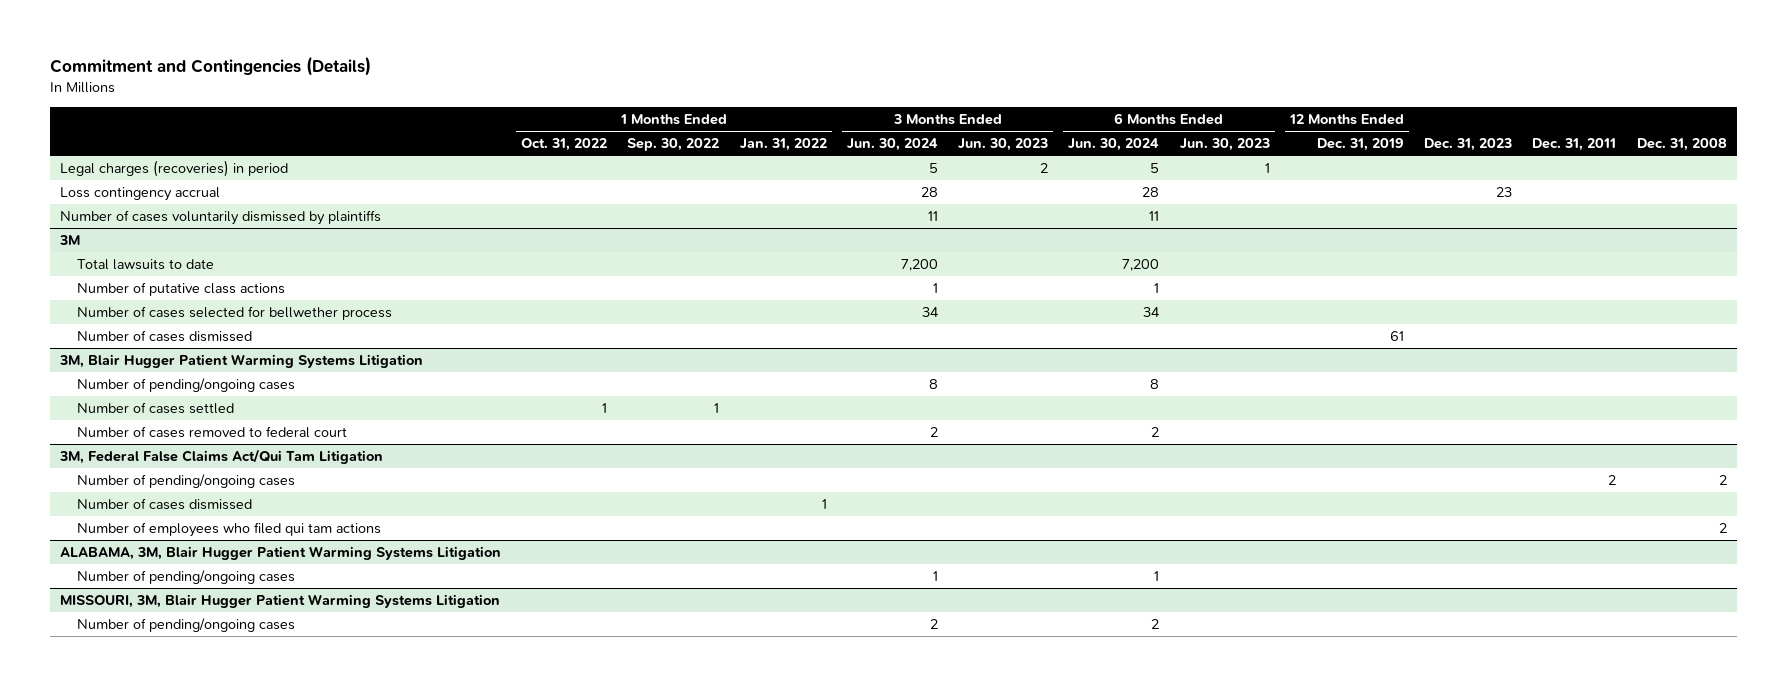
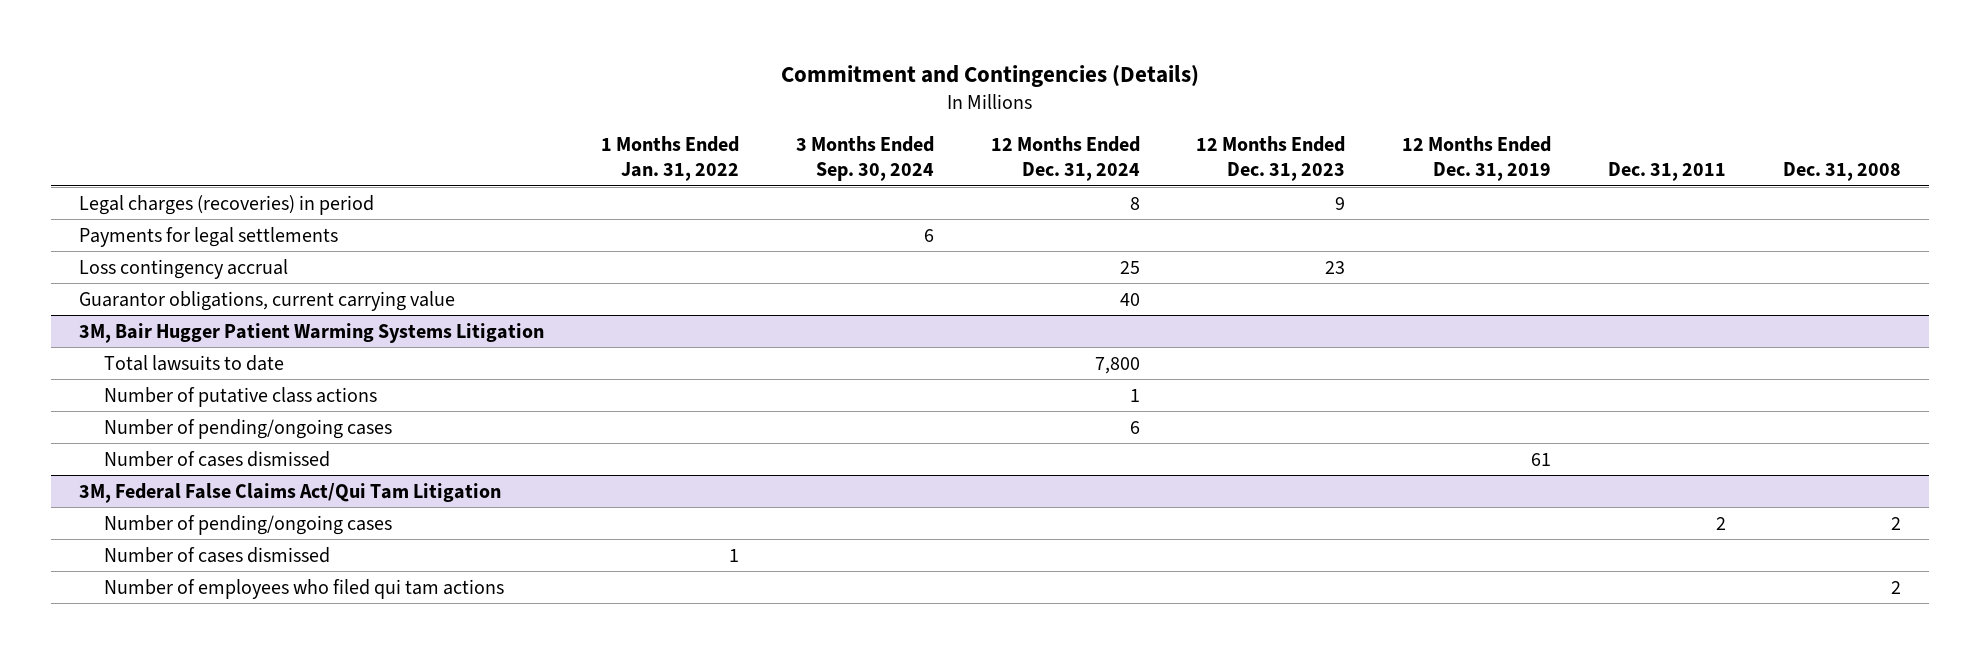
- | 1 Months Ended Oct. 31, 2022 | 1 Months Ended Sep. 30, 2022 | 1 Months Ended Jan. 31, 2022 | 3 Months Ended Jun. 30, 2024 | 3 Months Ended Jun. 30, 2023 | 6 Months Ended Jun. 30, 2024 | 6 Months Ended Jun. 30, 2023 | 12 Months Ended Dec. 31, 2019 | Dec. 31, 2023 | Dec. 31, 2011 | Dec. 31, 2008
+ | 1 Months Ended Jan. 31, 2022 | 3 Months Ended Sep. 30, 2024 | 12 Months Ended Dec. 31, 2024 | 12 Months Ended Dec. 31, 2023 | 12 Months Ended Dec. 31, 2019 | Dec. 31, 2011 | Dec. 31, 2008
+ Payments for legal settlements | | 6 | | | | |
- Number of cases voluntarily dismissed by plaintiffs | | | | 11 | | 11 | | | | |
- 3M
- Total lawsuits to date | | | | 7,200 | | 7,200 | | | | |
- Number of putative class actions | | | | 1 | | 1 | | | | |
- Number of cases selected for bellwether process | | | | 34 | | 34 | | | | |
- Number of cases dismissed | | | | | | | | 61 | | |
- 3M, Blair Hugger Patient Warming Systems Litigation
+ Guarantor obligations, current carrying value | | | 40 | | | |
+ 3M, Bair Hugger Patient Warming Systems Litigation
+ Total lawsuits to date | | | 7,800 | | | |
+ Number of putative class actions | | | 1 | | | |
- Number of cases settled | 1 | 1 | | | | | | | | |
- Number of cases removed to federal court | | | | 2 | | 2 | | | | |
+ Number of cases dismissed | | | | | 61 | |
- ALABAMA, 3M, Blair Hugger Patient Warming Systems Litigation
- Number of pending/ongoing cases | | | | 1 | | 1 | | | | |
- MISSOURI, 3M, Blair Hugger Patient Warming Systems Litigation
- Number of pending/ongoing cases | | | | 2 | | 2 | | | | |

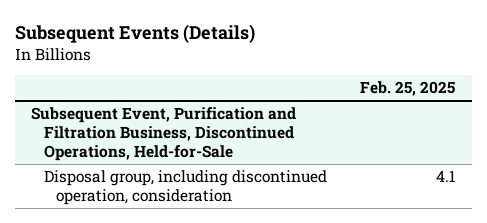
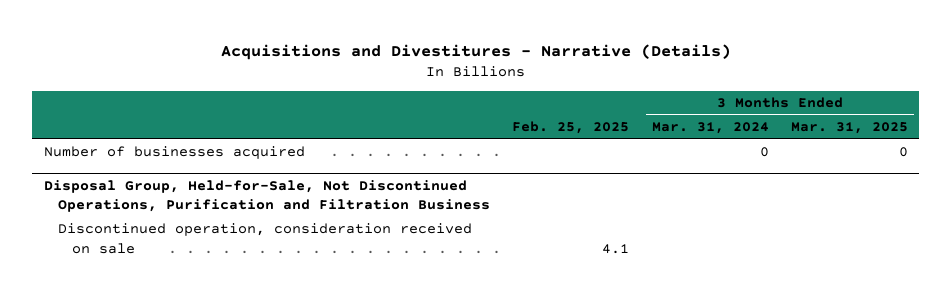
- Subsequent Events (Details)
+ Acquisitions and Divestitures - Narrative (Details)
- | Feb. 25, 2025
+ | Feb. 25, 2025 | 3 Months Ended Mar. 31, 2024 | 3 Months Ended Mar. 31, 2025
- Subsequent Event, Purification and Filtration Business, Discontinued Operations, Held-for-Sale
- Disposal group, including discontinued operation, consideration | 4.1
+ Number of businesses acquired | | 0 | 0
+ Disposal Group, Held-for-Sale, Not Discontinued Operations, Purification and Filtration Business
+ Discontinued operation, consideration received on sale | 4.1 | |

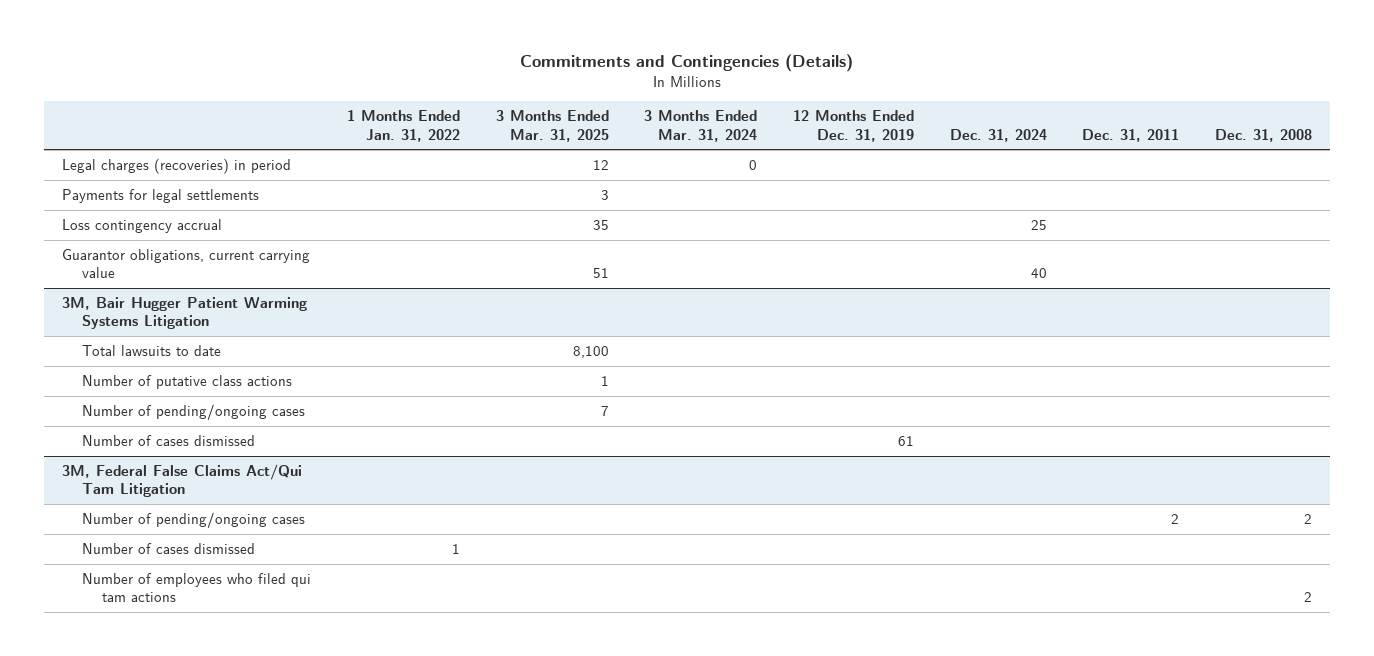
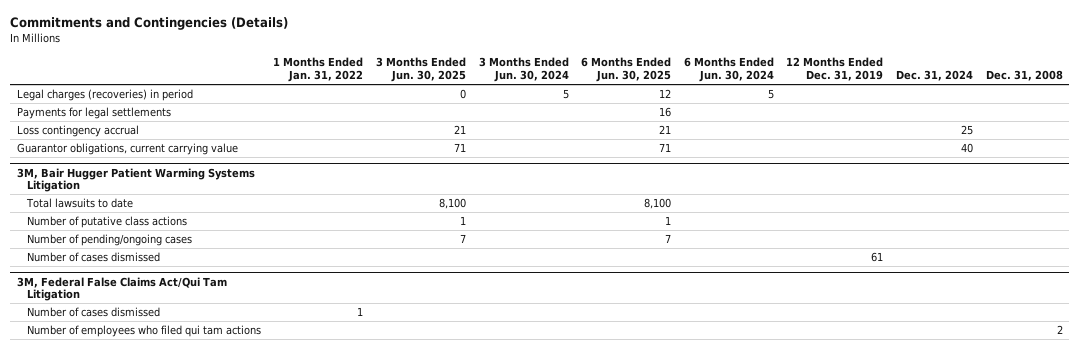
- | 1 Months Ended Jan. 31, 2022 | 3 Months Ended Mar. 31, 2025 | 3 Months Ended Mar. 31, 2024 | 12 Months Ended Dec. 31, 2019 | Dec. 31, 2024 | Dec. 31, 2011 | Dec. 31, 2008
+ | 1 Months Ended Jan. 31, 2022 | 3 Months Ended Jun. 30, 2025 | 3 Months Ended Jun. 30, 2024 | 6 Months Ended Jun. 30, 2025 | 6 Months Ended Jun. 30, 2024 | 12 Months Ended Dec. 31, 2019 | Dec. 31, 2024 | Dec. 31, 2008
@ 3M, Federal False Claims Act/Qui Tam Litigation
- Number of pending/ongoing cases | | | | | | 2 | 2

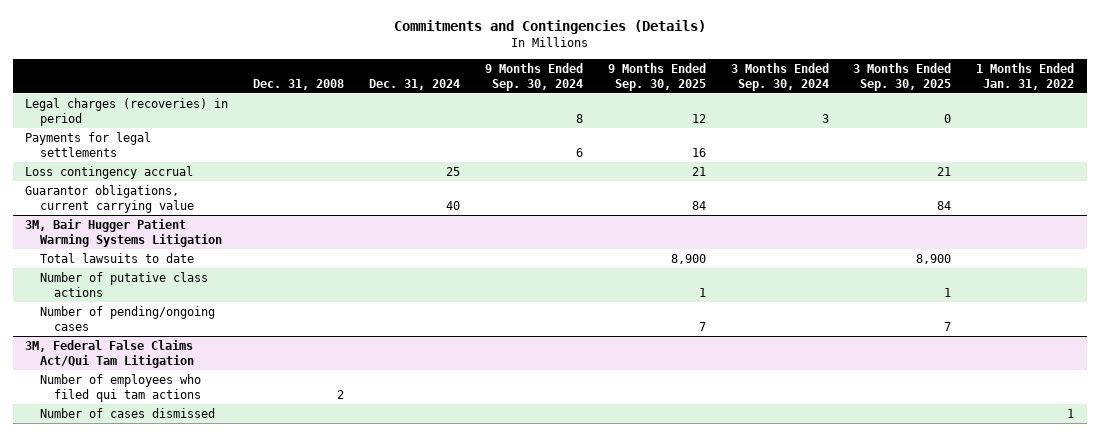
- | 1 Months Ended Jan. 31, 2022 | 3 Months Ended Jun. 30, 2025 | 3 Months Ended Jun. 30, 2024 | 6 Months Ended Jun. 30, 2025 | 6 Months Ended Jun. 30, 2024 | 12 Months Ended Dec. 31, 2019 | Dec. 31, 2024 | Dec. 31, 2008
+ | Dec. 31, 2008 | Dec. 31, 2024 | 9 Months Ended Sep. 30, 2024 | 9 Months Ended Sep. 30, 2025 | 3 Months Ended Sep. 30, 2024 | 3 Months Ended Sep. 30, 2025 | 1 Months Ended Jan. 31, 2022
@ 3M, Bair Hugger Patient Warming Systems Litigation
- Number of cases dismissed | | | | | | 61 | |
@ 3M, Federal False Claims Act/Qui Tam Litigation
moved down: Number of cases dismissed | | | | | | | 1

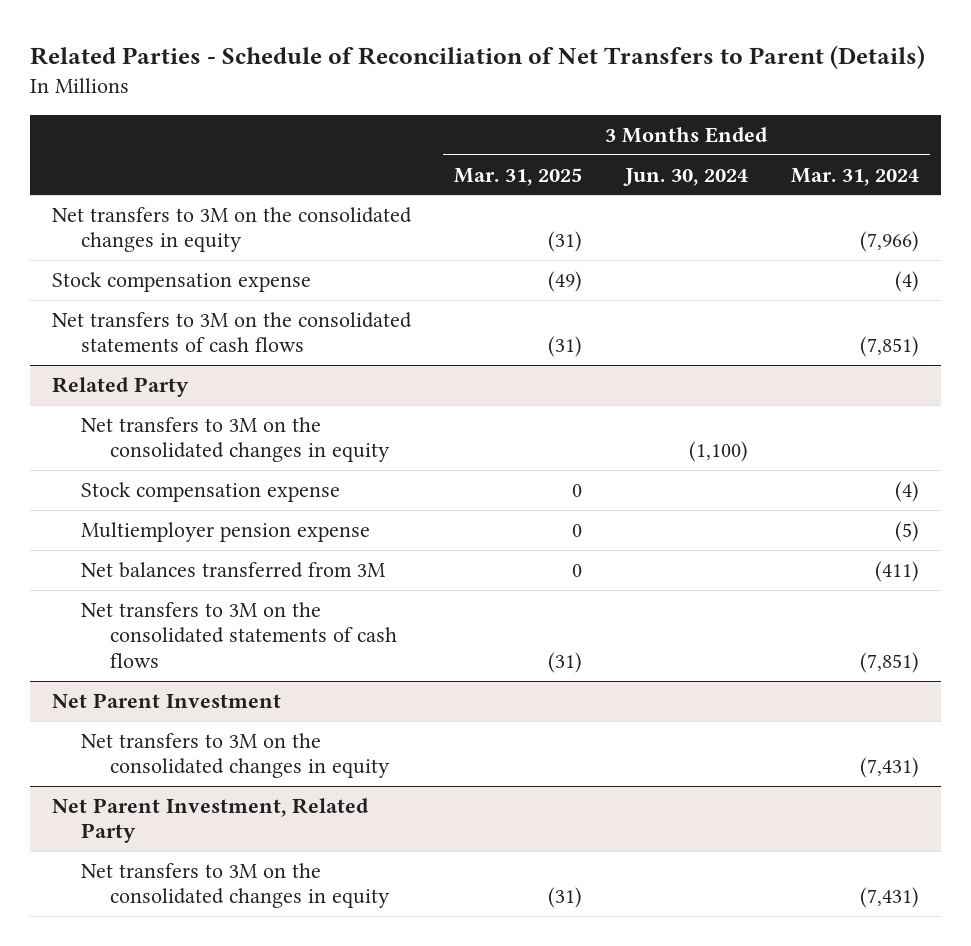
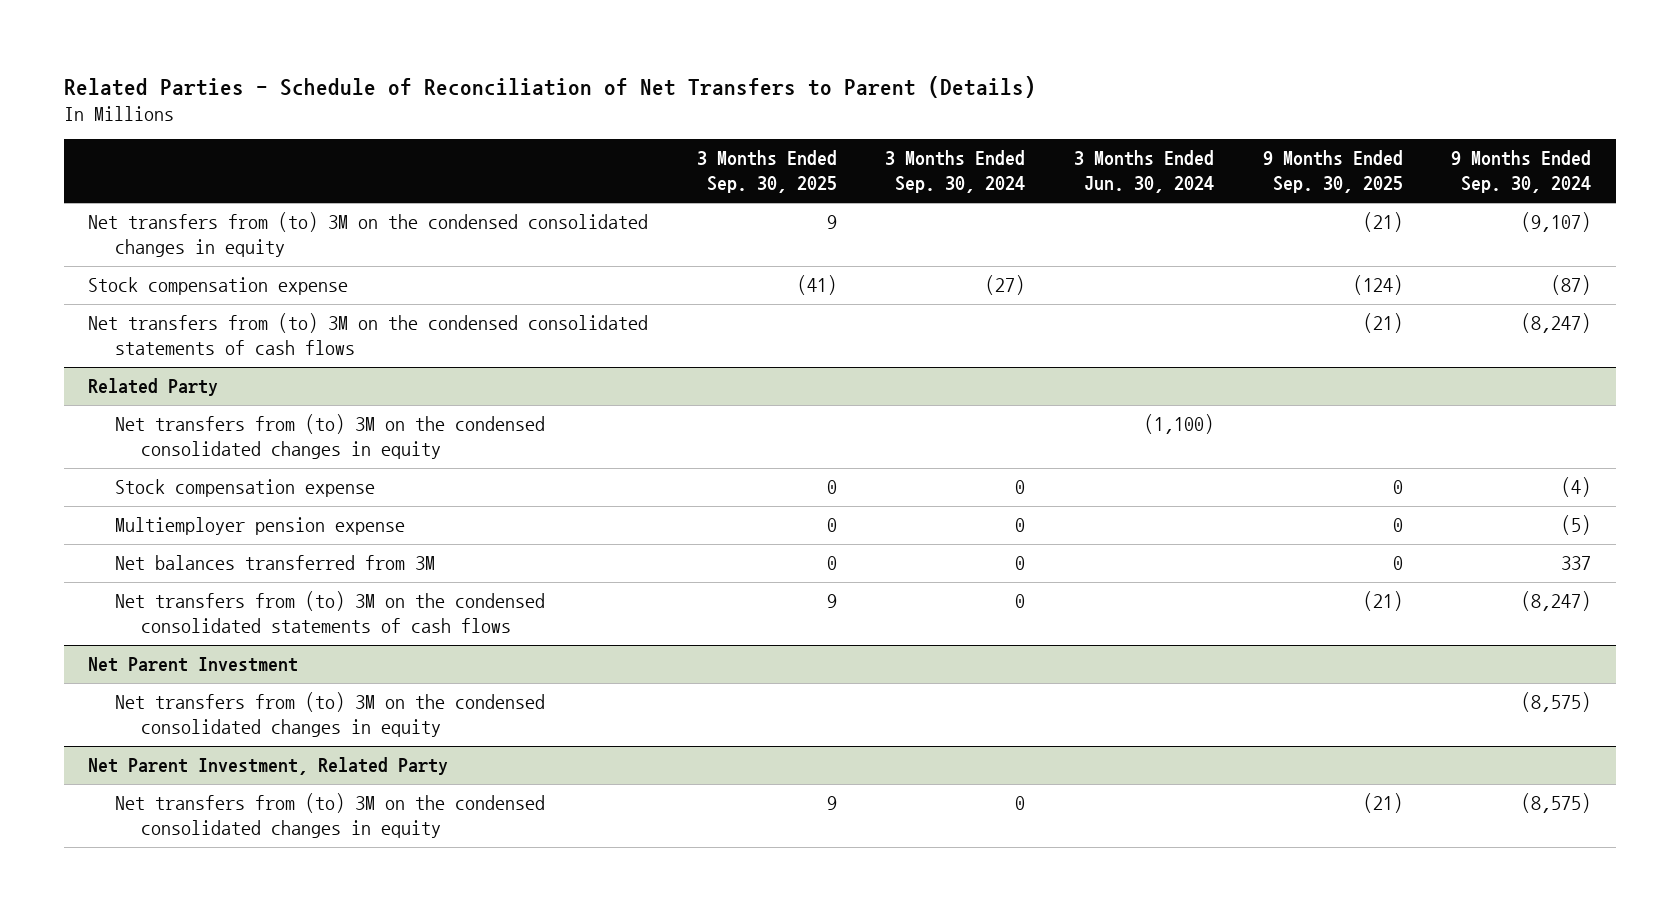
- | 3 Months Ended Mar. 31, 2025 | 3 Months Ended Jun. 30, 2024 | 3 Months Ended Mar. 31, 2024
+ | 3 Months Ended Sep. 30, 2025 | 3 Months Ended Sep. 30, 2024 | 3 Months Ended Jun. 30, 2024 | 9 Months Ended Sep. 30, 2025 | 9 Months Ended Sep. 30, 2024
- Net transfers to 3M on the consolidated changes in equity | (31) | | (7,966)
+ Net transfers from (to) 3M on the condensed consolidated changes in equity | 9 | | | (21) | (9,107)
- Net transfers to 3M on the consolidated statements of cash flows | (31) | | (7,851)
+ Net transfers from (to) 3M on the condensed consolidated statements of cash flows | | | | (21) | (8,247)
@ Related Party
- Net transfers to 3M on the consolidated changes in equity | | (1,100) |
+ Net transfers from (to) 3M on the condensed consolidated changes in equity | | | (1,100) | |
- Net transfers to 3M on the consolidated statements of cash flows | (31) | | (7,851)
+ Net transfers from (to) 3M on the condensed consolidated statements of cash flows | 9 | 0 | | (21) | (8,247)
@ Net Parent Investment
- Net transfers to 3M on the consolidated changes in equity | | | (7,431)
+ Net transfers from (to) 3M on the condensed consolidated changes in equity | | | | | (8,575)
@ Net Parent Investment, Related Party
- Net transfers to 3M on the consolidated changes in equity | (31) | | (7,431)
+ Net transfers from (to) 3M on the condensed consolidated changes in equity | 9 | 0 | | (21) | (8,575)

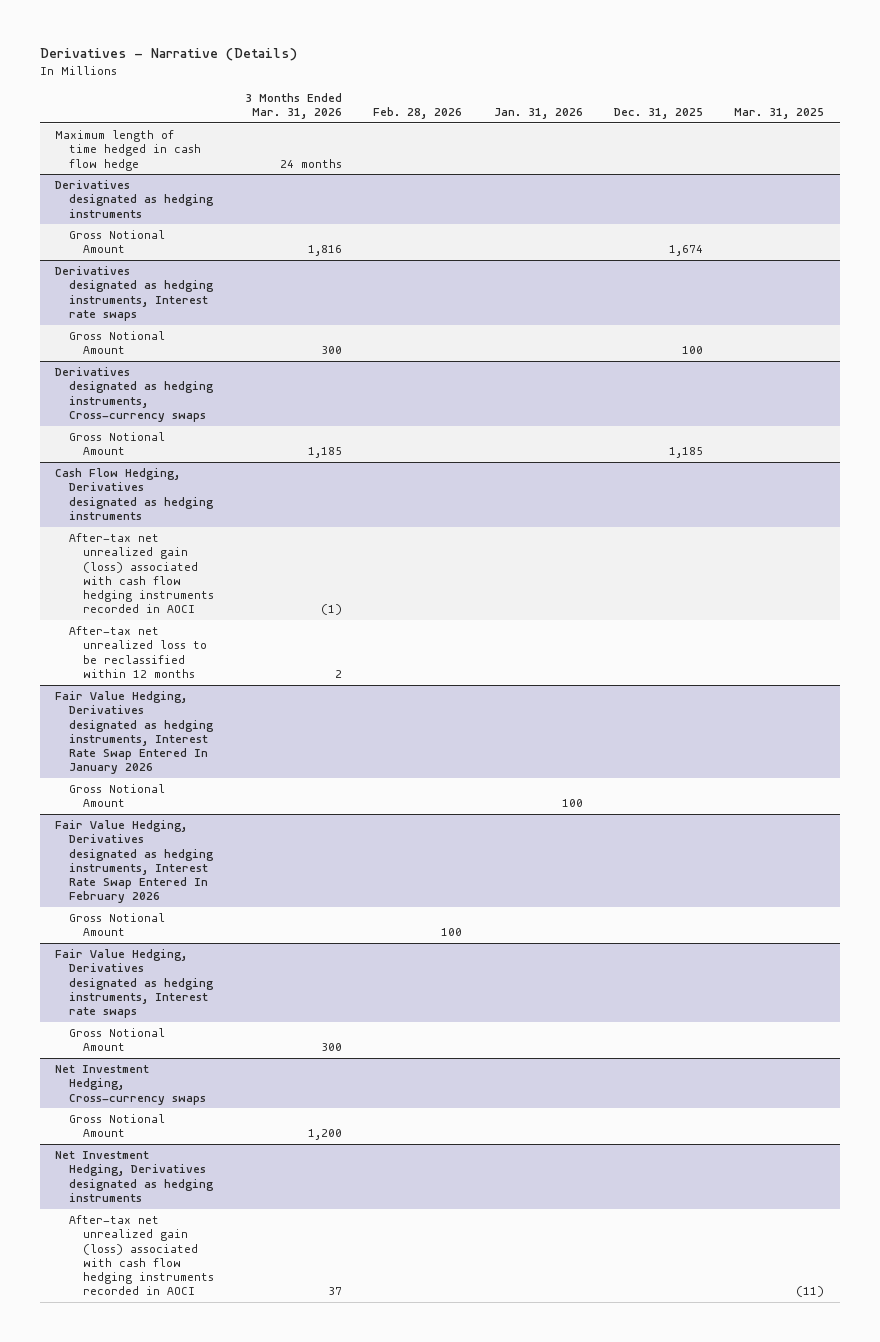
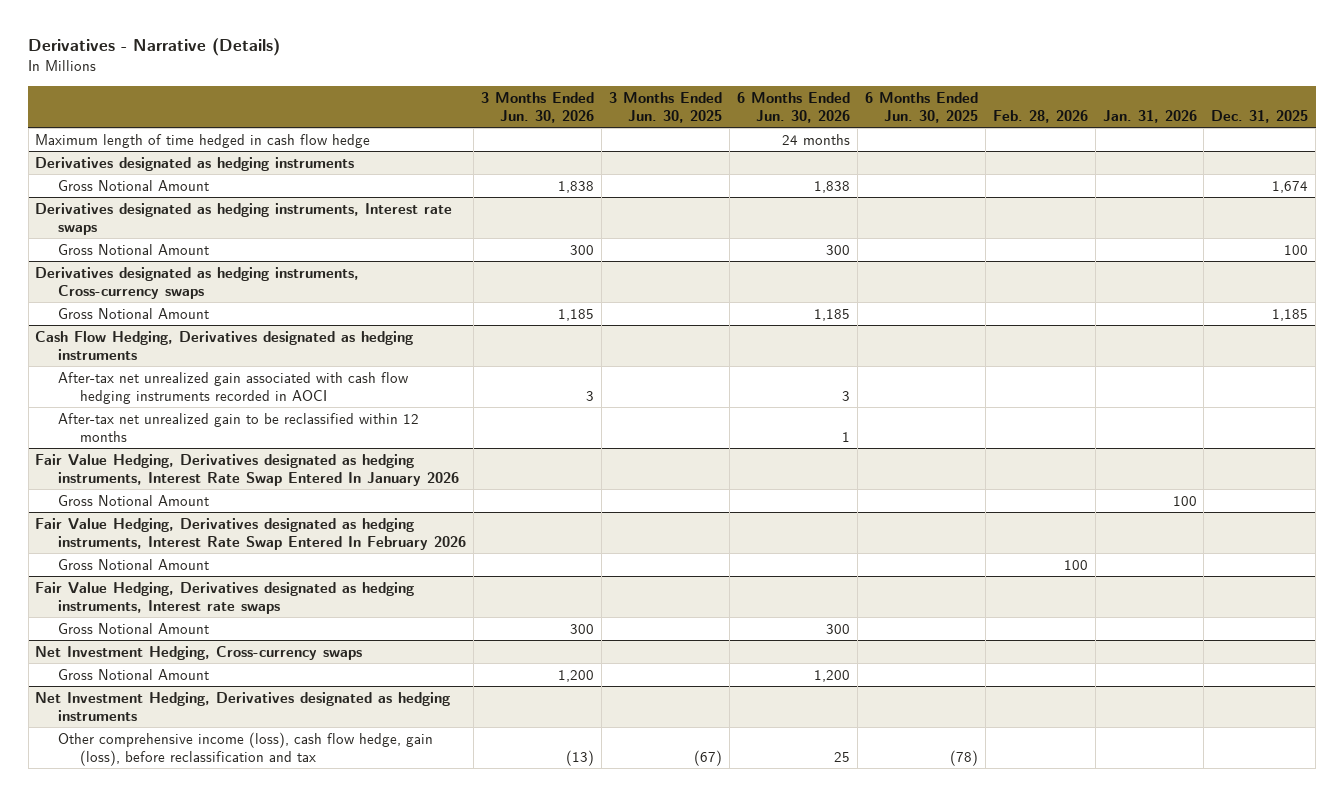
- | 3 Months Ended Mar. 31, 2026 | Feb. 28, 2026 | Jan. 31, 2026 | Dec. 31, 2025 | Mar. 31, 2025
+ | 3 Months Ended Jun. 30, 2026 | 3 Months Ended Jun. 30, 2025 | 6 Months Ended Jun. 30, 2026 | 6 Months Ended Jun. 30, 2025 | Feb. 28, 2026 | Jan. 31, 2026 | Dec. 31, 2025
@ Cash Flow Hedging, Derivatives designated as hedging instruments
- After-tax net unrealized gain (loss) associated with cash flow hedging instruments recorded in AOCI | (1) | | | |
- After-tax net unrealized loss to be reclassified within 12 months | 2 | | | |
+ After-tax net unrealized gain associated with cash flow hedging instruments recorded in AOCI | 3 | | 3 | | | |
+ After-tax net unrealized gain to be reclassified within 12 months | | | 1 | | | |
@ Net Investment Hedging, Derivatives designated as hedging instruments
- After-tax net unrealized gain (loss) associated with cash flow hedging instruments recorded in AOCI | 37 | | | | (11)
+ Other comprehensive income (loss), cash flow hedge, gain (loss), before reclassification and tax | (13) | (67) | 25 | (78) | | |

